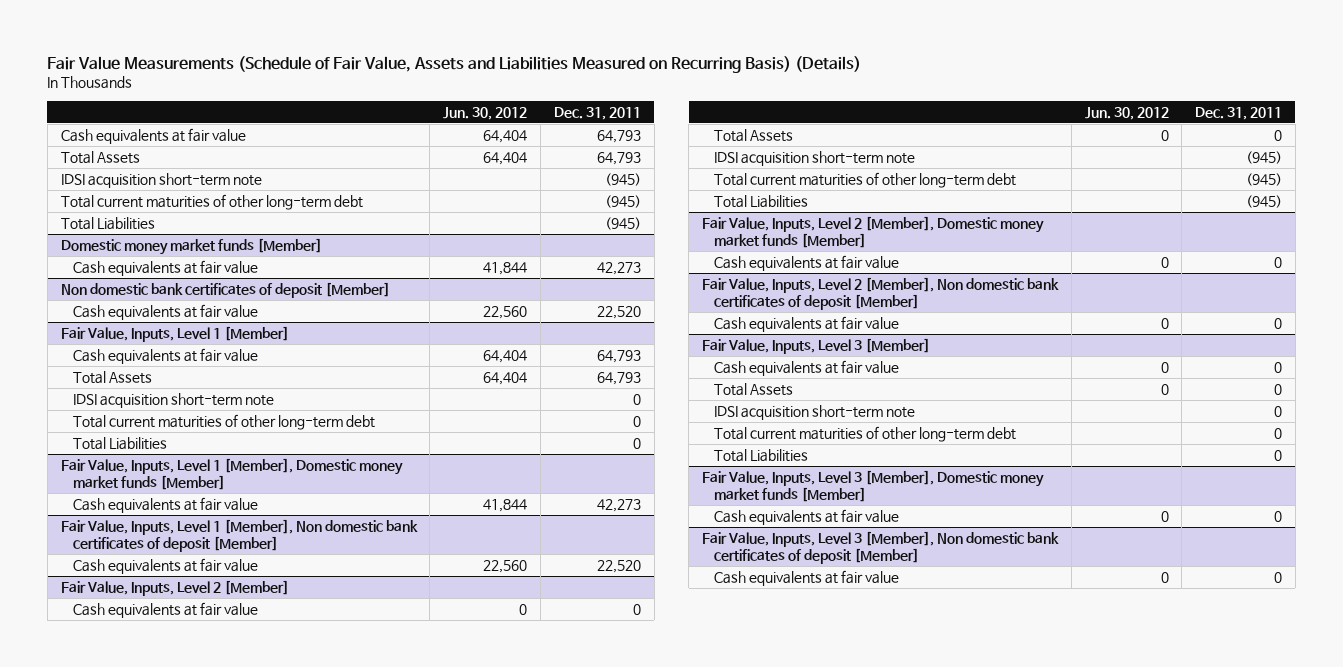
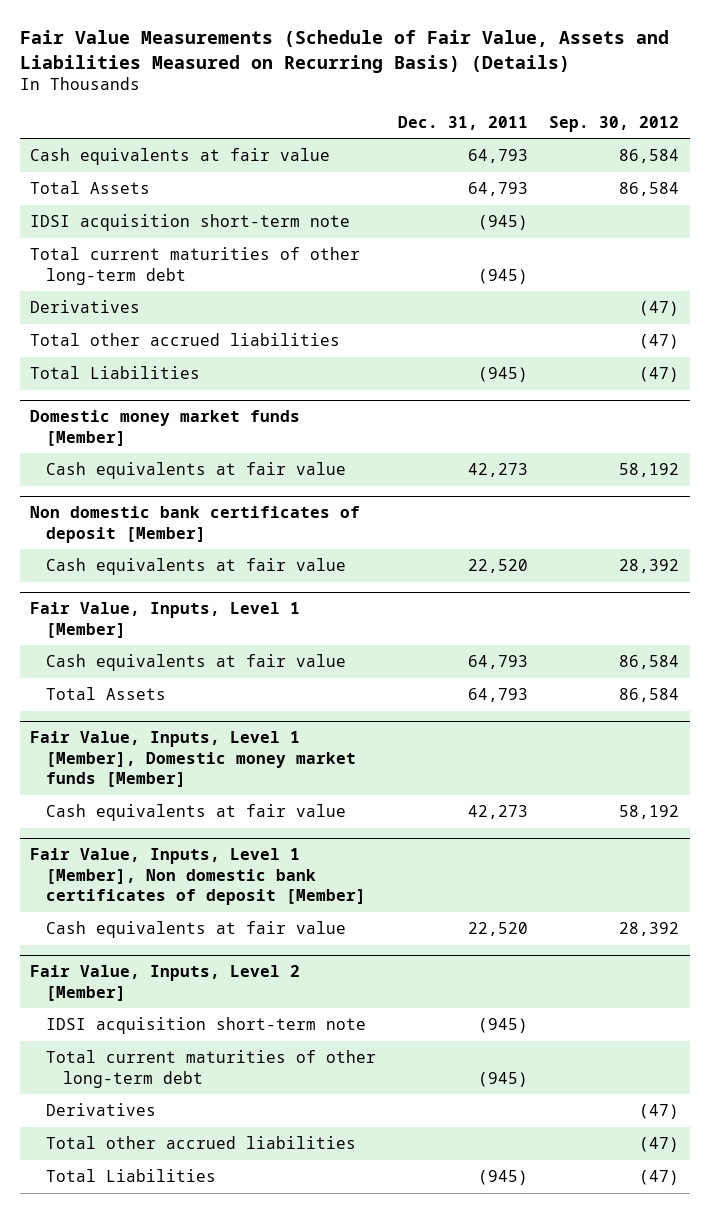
- | Jun. 30, 2012 | Dec. 31, 2011
+ | Dec. 31, 2011 | Sep. 30, 2012
+ Derivatives | | (47)
+ Total other accrued liabilities | | (47)
@ Fair Value, Inputs, Level 1 [Member]
- IDSI acquisition short-term note | | 0
- Total current maturities of other long-term debt | | 0
- Total Liabilities | | 0
@ Fair Value, Inputs, Level 2 [Member]
- Cash equivalents at fair value | 0 | 0
- Total Assets | 0 | 0
+ Derivatives | | (47)
+ Total other accrued liabilities | | (47)
- Fair Value, Inputs, Level 2 [Member], Domestic money market funds [Member]
- Cash equivalents at fair value | 0 | 0
- Fair Value, Inputs, Level 2 [Member], Non domestic bank certificates of deposit [Member]
- Cash equivalents at fair value | 0 | 0
- Fair Value, Inputs, Level 3 [Member]
- Cash equivalents at fair value | 0 | 0
- Total Assets | 0 | 0
- IDSI acquisition short-term note | | 0
- Total current maturities of other long-term debt | | 0
- Total Liabilities | | 0
- Fair Value, Inputs, Level 3 [Member], Domestic money market funds [Member]
- Cash equivalents at fair value | 0 | 0
- Fair Value, Inputs, Level 3 [Member], Non domestic bank certificates of deposit [Member]
- Cash equivalents at fair value | 0 | 0

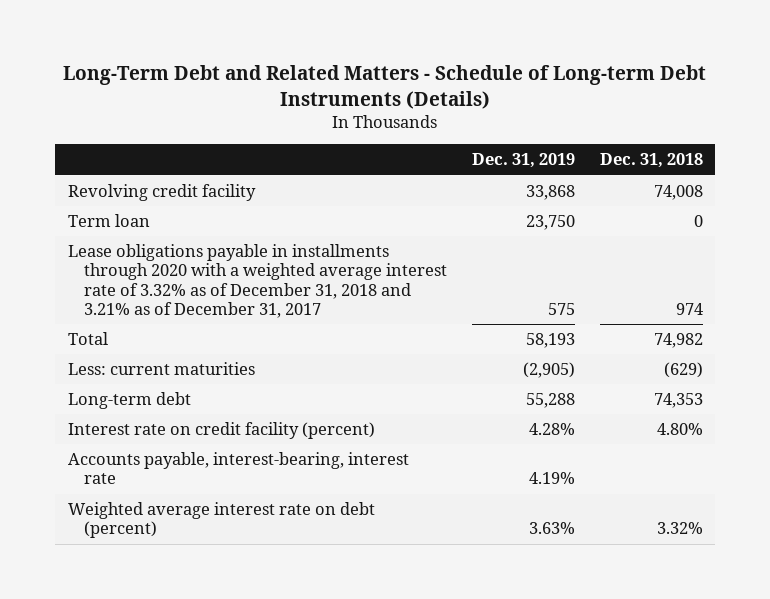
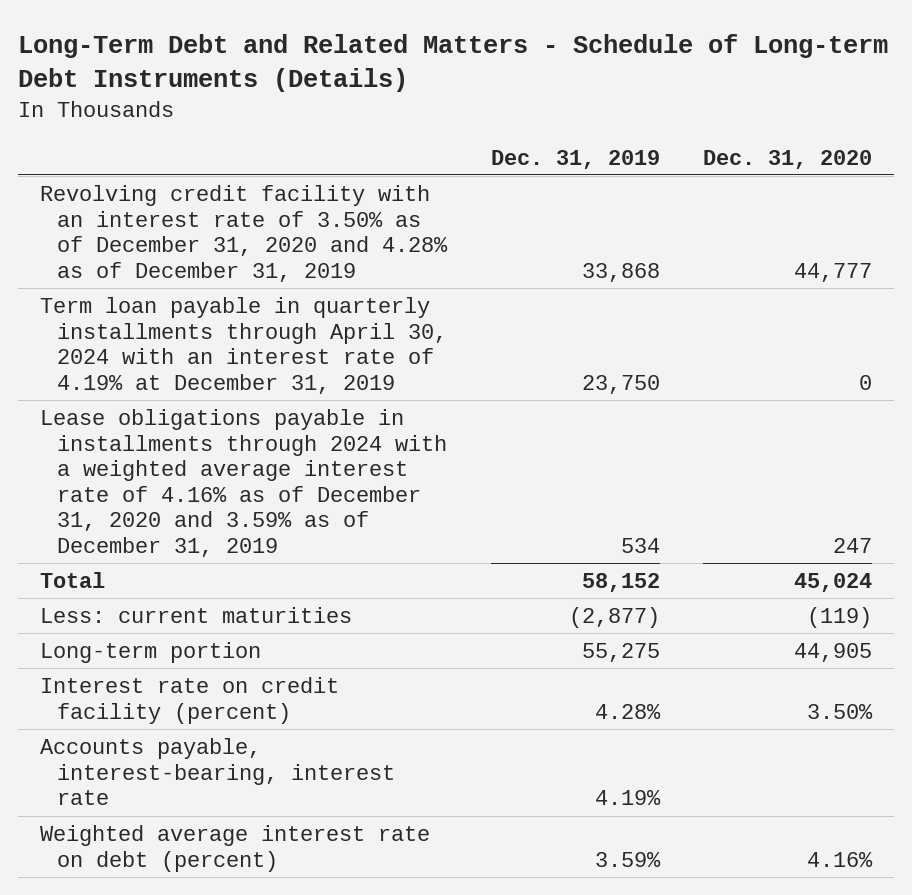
- | Dec. 31, 2019 | Dec. 31, 2018
+ | Dec. 31, 2019 | Dec. 31, 2020
- Revolving credit facility | 33,868 | 74,008
- Term loan | 23,750 | 0
- Lease obligations payable in installments through 2020 with a weighted average interest rate of 3.32% as of December 31, 2018 and 3.21% as of December 31, 2017 | 575 | 974
- Total | 58,193 | 74,982
- Less: current maturities | (2,905) | (629)
- Long-term debt | 55,288 | 74,353
+ Revolving credit facility with an interest rate of 3.50% as of December 31, 2020 and 4.28% as of December 31, 2019 | 33,868 | 44,777
+ Term loan payable in quarterly installments through April 30, 2024 with an interest rate of 4.19% at December 31, 2019 | 23,750 | 0
+ Lease obligations payable in installments through 2024 with a weighted average interest rate of 4.16% as of December 31, 2020 and 3.59% as of December 31, 2019 | 534 | 247
+ Total | 58,152 | 45,024
+ Less: current maturities | (2,877) | (119)
+ Long-term portion | 55,275 | 44,905
- Weighted average interest rate on debt (percent) | 3.63% | 3.32%
+ Weighted average interest rate on debt (percent) | 3.59% | 4.16%

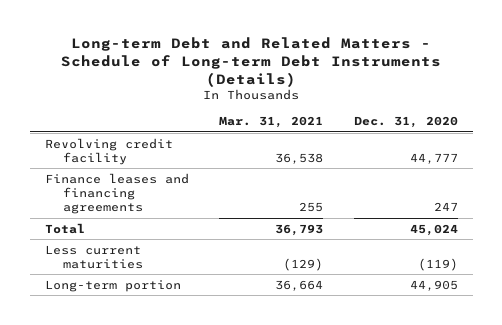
- Long-Term Debt and Related Matters - Schedule of Long-term Debt Instruments (Details)
+ Long-term Debt and Related Matters - Schedule of Long-term Debt Instruments (Details)
- | Dec. 31, 2019 | Dec. 31, 2020
+ | Mar. 31, 2021 | Dec. 31, 2020
- Revolving credit facility with an interest rate of 3.50% as of December 31, 2020 and 4.28% as of December 31, 2019 | 33,868 | 44,777
- Term loan payable in quarterly installments through April 30, 2024 with an interest rate of 4.19% at December 31, 2019 | 23,750 | 0
- Lease obligations payable in installments through 2024 with a weighted average interest rate of 4.16% as of December 31, 2020 and 3.59% as of December 31, 2019 | 534 | 247
+ Revolving credit facility | 36,538 | 44,777
+ Finance leases and financing agreements | 255 | 247
- Less: current maturities | (2,877) | (119)
+ Less current maturities | (129) | (119)
- Interest rate on credit facility (percent) | 4.28% | 3.50%
- Accounts payable, interest-bearing, interest rate | 4.19% |
- Weighted average interest rate on debt (percent) | 3.59% | 4.16%

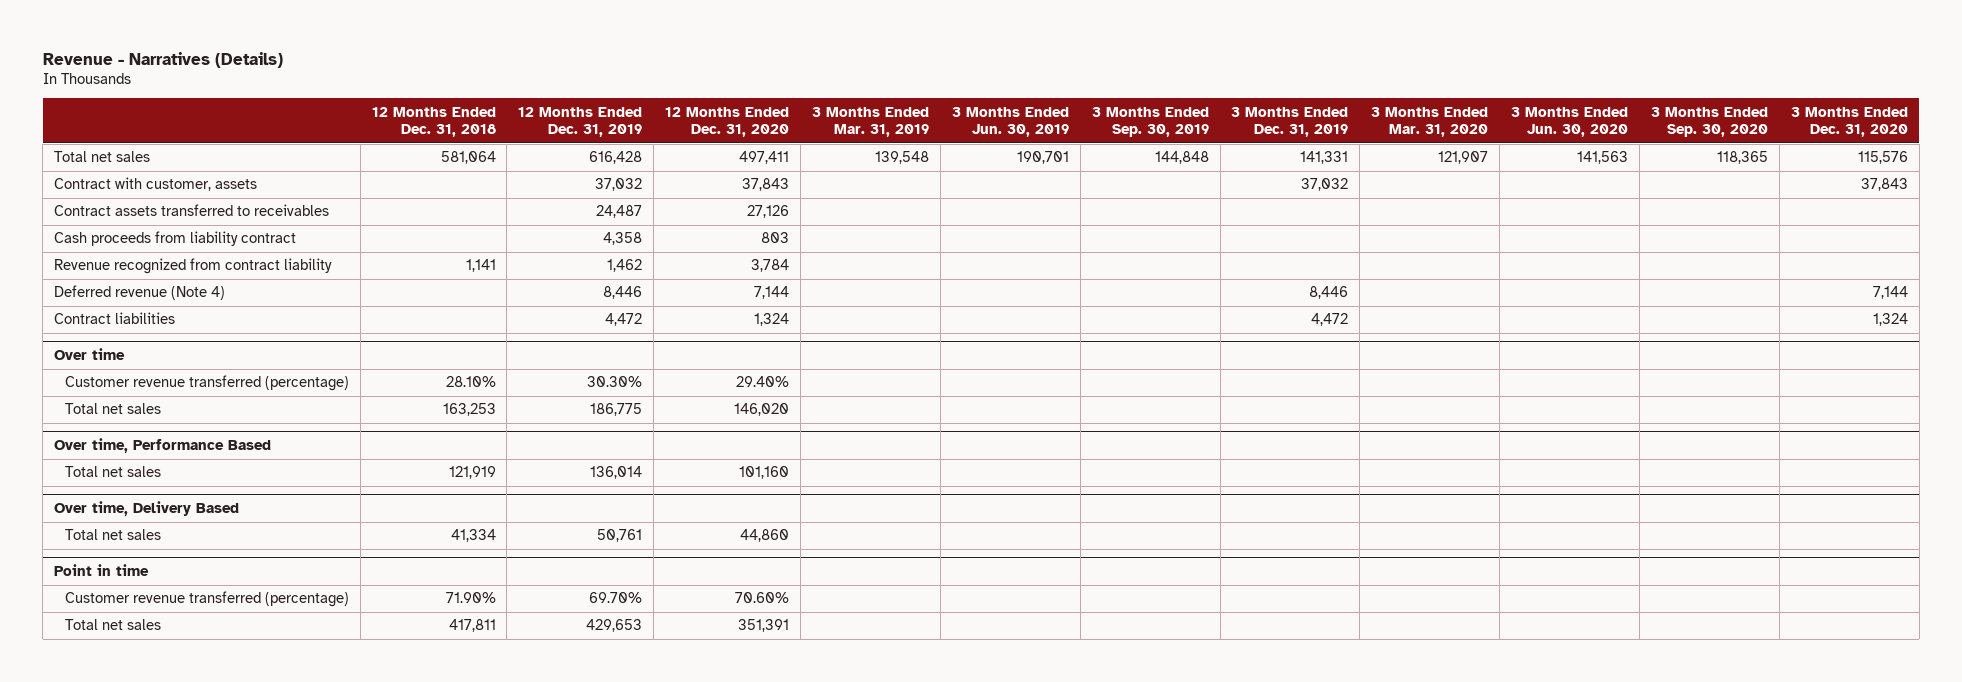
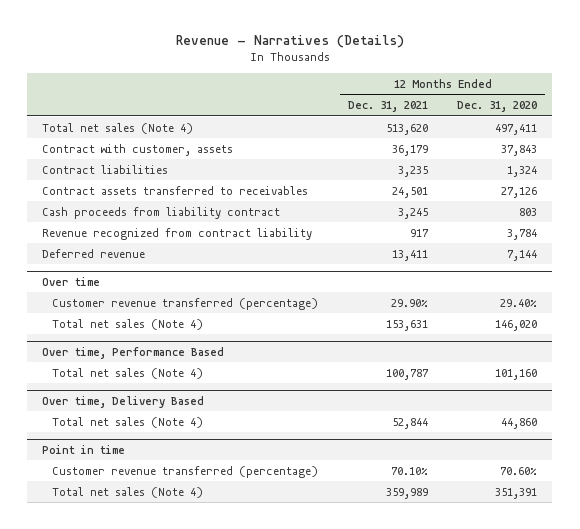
- | 12 Months Ended Dec. 31, 2018 | 12 Months Ended Dec. 31, 2019 | 12 Months Ended Dec. 31, 2020 | 3 Months Ended Mar. 31, 2019 | 3 Months Ended Jun. 30, 2019 | 3 Months Ended Sep. 30, 2019 | 3 Months Ended Dec. 31, 2019 | 3 Months Ended Mar. 31, 2020 | 3 Months Ended Jun. 30, 2020 | 3 Months Ended Sep. 30, 2020 | 3 Months Ended Dec. 31, 2020
+ | 12 Months Ended Dec. 31, 2021 | 12 Months Ended Dec. 31, 2020
- Total net sales | 581,064 | 616,428 | 497,411 | 139,548 | 190,701 | 144,848 | 141,331 | 121,907 | 141,563 | 118,365 | 115,576
+ Total net sales (Note 4) | 513,620 | 497,411
moved up: Contract liabilities | 3,235 | 1,324
- Deferred revenue (Note 4) | | 8,446 | 7,144 | | | | 8,446 | | | | 7,144
+ Deferred revenue | 13,411 | 7,144
@ Over time
- Total net sales | 163,253 | 186,775 | 146,020 | | | | | | | |
+ Total net sales (Note 4) | 153,631 | 146,020
@ Over time, Performance Based
- Total net sales | 121,919 | 136,014 | 101,160 | | | | | | | |
+ Total net sales (Note 4) | 100,787 | 101,160
@ Over time, Delivery Based
- Total net sales | 41,334 | 50,761 | 44,860 | | | | | | | |
+ Total net sales (Note 4) | 52,844 | 44,860
@ Point in time
- Total net sales | 417,811 | 429,653 | 351,391 | | | | | | | |
+ Total net sales (Note 4) | 359,989 | 351,391

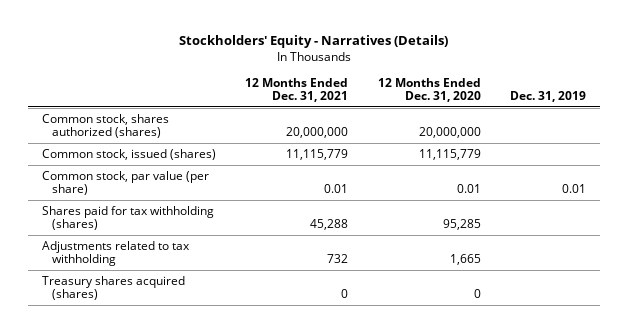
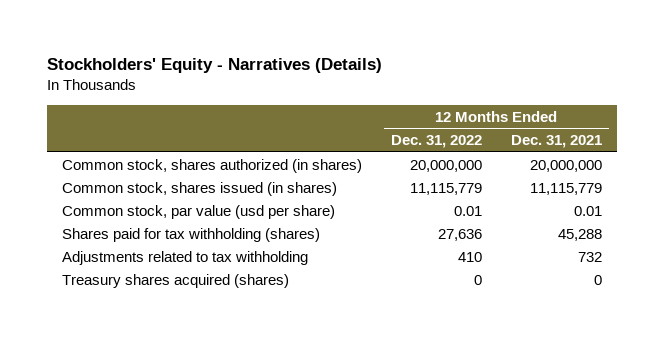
- | 12 Months Ended Dec. 31, 2021 | 12 Months Ended Dec. 31, 2020 | Dec. 31, 2019
+ | 12 Months Ended Dec. 31, 2022 | 12 Months Ended Dec. 31, 2021
- Common stock, shares authorized (shares) | 20,000,000 | 20,000,000 |
- Common stock, issued (shares) | 11,115,779 | 11,115,779 |
- Common stock, par value (per share) | 0.01 | 0.01 | 0.01
+ Common stock, shares authorized (in shares) | 20,000,000 | 20,000,000
+ Common stock, shares issued (in shares) | 11,115,779 | 11,115,779
+ Common stock, par value (usd per share) | 0.01 | 0.01

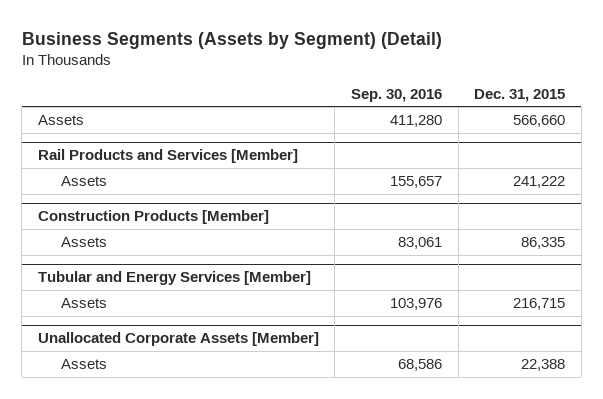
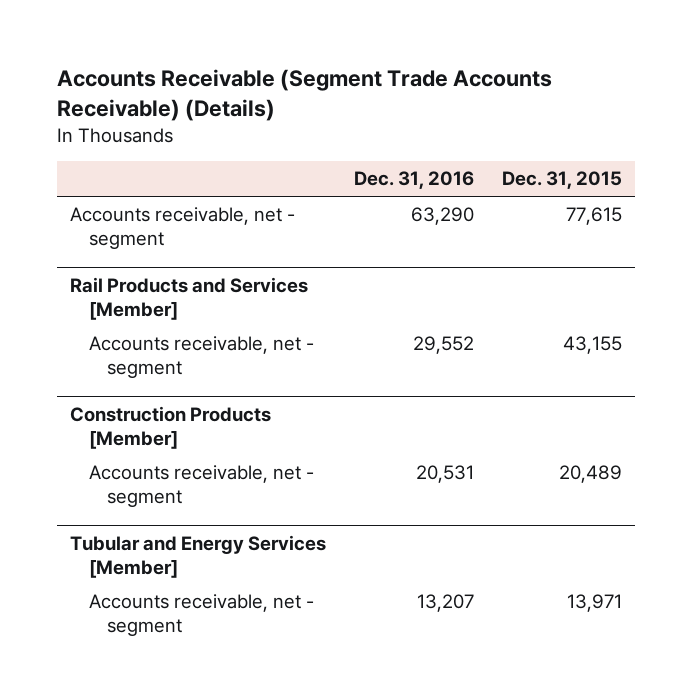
- Business Segments (Assets by Segment) (Detail)
+ Accounts Receivable (Segment Trade Accounts Receivable) (Details)
- | Sep. 30, 2016 | Dec. 31, 2015
+ | Dec. 31, 2016 | Dec. 31, 2015
- Assets | 411,280 | 566,660
+ Accounts receivable, net - segment | 63,290 | 77,615
@ Rail Products and Services [Member]
- Assets | 155,657 | 241,222
+ Accounts receivable, net - segment | 29,552 | 43,155
@ Construction Products [Member]
- Assets | 83,061 | 86,335
+ Accounts receivable, net - segment | 20,531 | 20,489
@ Tubular and Energy Services [Member]
- Assets | 103,976 | 216,715
- Unallocated Corporate Assets [Member]
- Assets | 68,586 | 22,388
@ Tubular and Energy Services [Member]
+ Accounts receivable, net - segment | 13,207 | 13,971

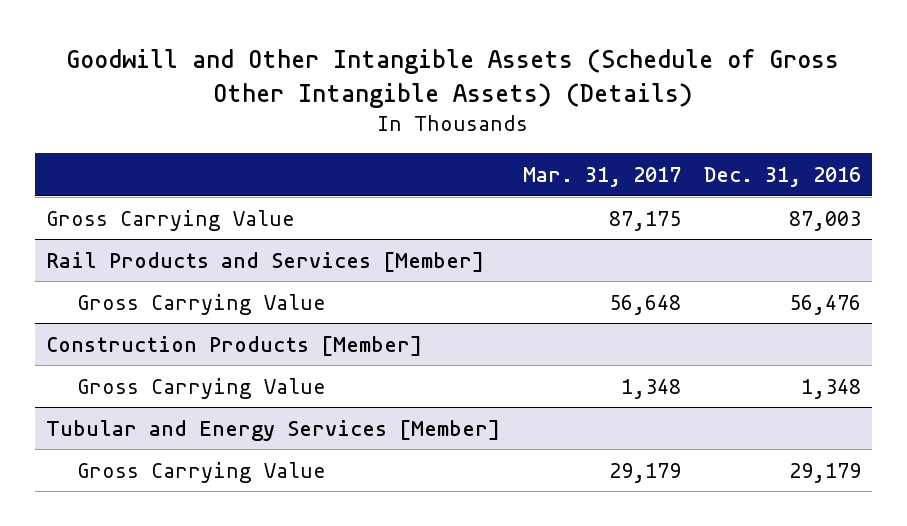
- Accounts Receivable (Segment Trade Accounts Receivable) (Details)
+ Goodwill and Other Intangible Assets (Schedule of Gross Other Intangible Assets) (Details)
- | Dec. 31, 2016 | Dec. 31, 2015
+ | Mar. 31, 2017 | Dec. 31, 2016
- Accounts receivable, net - segment | 63,290 | 77,615
+ Gross Carrying Value | 87,175 | 87,003
@ Rail Products and Services [Member]
- Accounts receivable, net - segment | 29,552 | 43,155
+ Gross Carrying Value | 56,648 | 56,476
@ Construction Products [Member]
- Accounts receivable, net - segment | 20,531 | 20,489
+ Gross Carrying Value | 1,348 | 1,348
@ Tubular and Energy Services [Member]
- Accounts receivable, net - segment | 13,207 | 13,971
+ Gross Carrying Value | 29,179 | 29,179

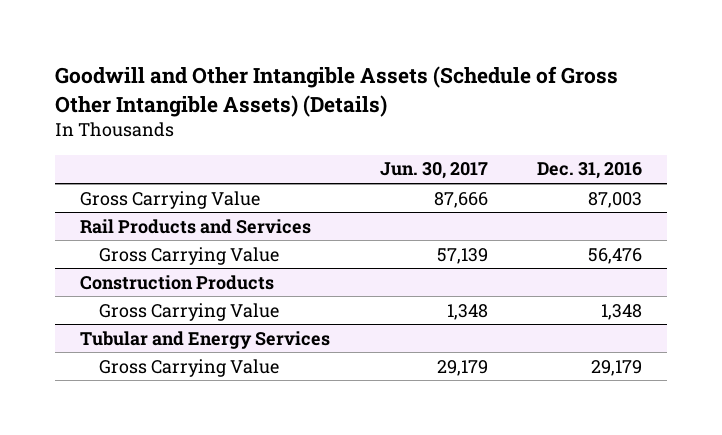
- | Mar. 31, 2017 | Dec. 31, 2016
+ | Jun. 30, 2017 | Dec. 31, 2016
- Rail Products and Services [Member]
+ Rail Products and Services
- Construction Products [Member]
+ Construction Products
- Tubular and Energy Services [Member]
+ Tubular and Energy Services

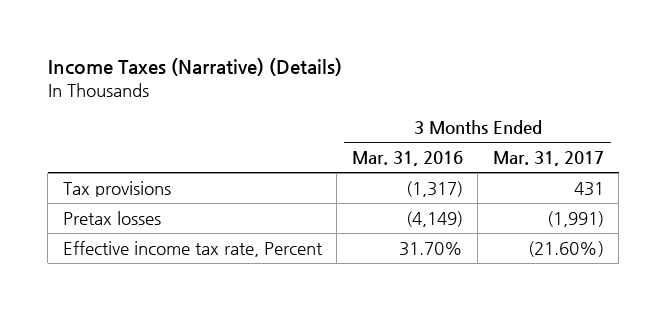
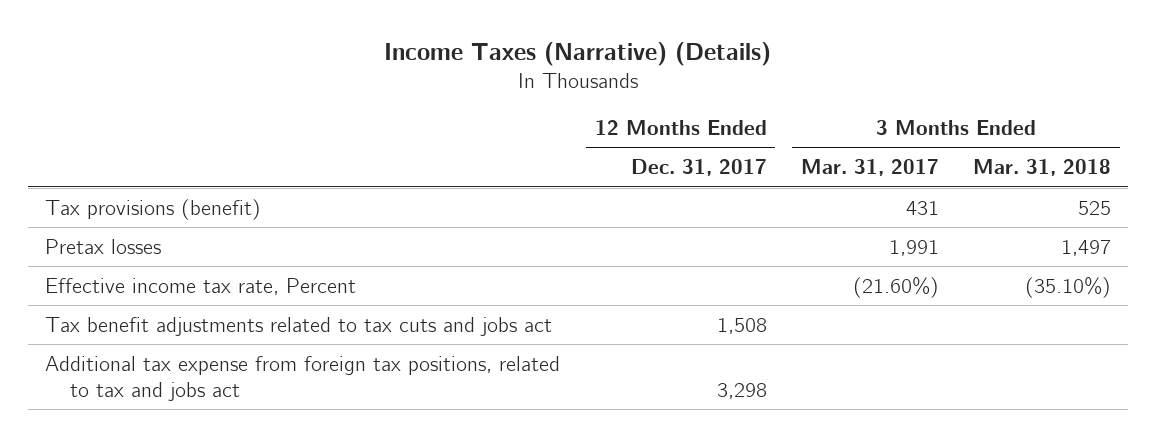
- | 3 Months Ended Mar. 31, 2016 | 3 Months Ended Mar. 31, 2017
+ | 12 Months Ended Dec. 31, 2017 | 3 Months Ended Mar. 31, 2017 | 3 Months Ended Mar. 31, 2018
- Tax provisions | (1,317) | 431
- Pretax losses | (4,149) | (1,991)
+ Tax provisions (benefit) | | 431 | 525
+ Pretax losses | | 1,991 | 1,497
+ Tax benefit adjustments related to tax cuts and jobs act | 1,508 | |
+ Additional tax expense from foreign tax positions, related to tax and jobs act | 3,298 | |

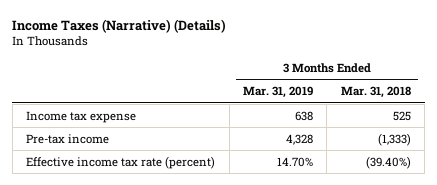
- | 12 Months Ended Dec. 31, 2017 | 3 Months Ended Mar. 31, 2017 | 3 Months Ended Mar. 31, 2018
+ | 3 Months Ended Mar. 31, 2019 | 3 Months Ended Mar. 31, 2018
- Tax provisions (benefit) | | 431 | 525
- Pretax losses | | 1,991 | 1,497
- Effective income tax rate, Percent | | (21.60%) | (35.10%)
- Tax benefit adjustments related to tax cuts and jobs act | 1,508 | |
- Additional tax expense from foreign tax positions, related to tax and jobs act | 3,298 | |
+ Income tax expense | 638 | 525
+ Pre-tax income | 4,328 | (1,333)
+ Effective income tax rate (percent) | 14.70% | (39.40%)

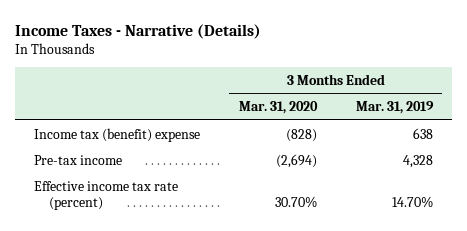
- Income Taxes (Narrative) (Details)
+ Income Taxes - Narrative (Details)
- | 3 Months Ended Mar. 31, 2019 | 3 Months Ended Mar. 31, 2018
+ | 3 Months Ended Mar. 31, 2020 | 3 Months Ended Mar. 31, 2019
- Income tax expense | 638 | 525
+ Income tax (benefit) expense | (828) | 638

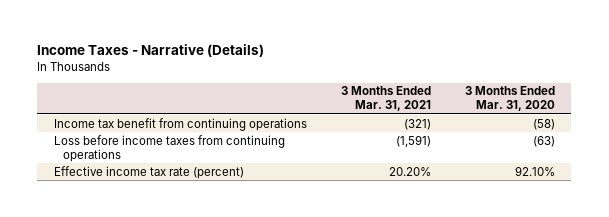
- | 3 Months Ended Mar. 31, 2020 | 3 Months Ended Mar. 31, 2019
+ | 3 Months Ended Mar. 31, 2021 | 3 Months Ended Mar. 31, 2020
- Income tax (benefit) expense | (828) | 638
- Pre-tax income | (2,694) | 4,328
- Effective income tax rate (percent) | 30.70% | 14.70%
+ Income tax benefit from continuing operations | (321) | (58)
+ Loss before income taxes from continuing operations | (1,591) | (63)
+ Effective income tax rate (percent) | 20.20% | 92.10%

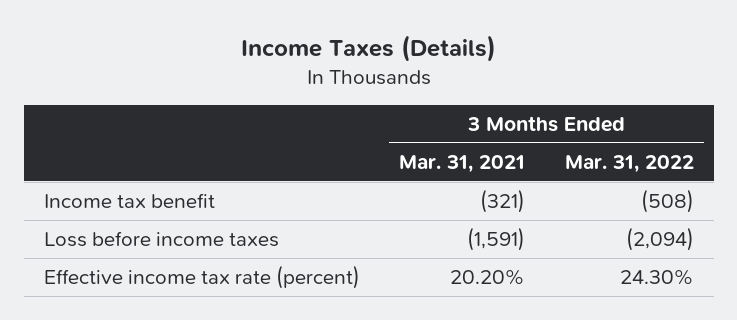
- Income Taxes - Narrative (Details)
+ Income Taxes (Details)
- | 3 Months Ended Mar. 31, 2021 | 3 Months Ended Mar. 31, 2020
+ | 3 Months Ended Mar. 31, 2021 | 3 Months Ended Mar. 31, 2022
- Income tax benefit from continuing operations | (321) | (58)
- Loss before income taxes from continuing operations | (1,591) | (63)
+ Income tax benefit | (321) | (508)
+ Loss before income taxes | (1,591) | (2,094)

